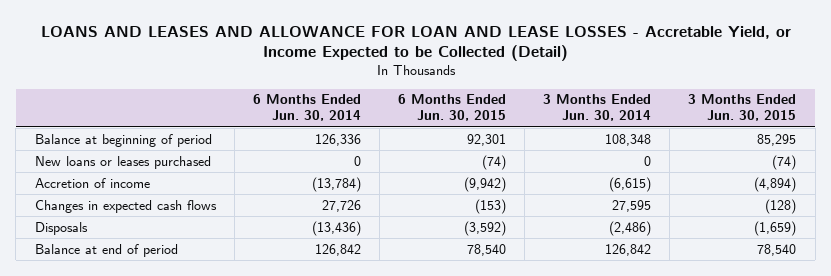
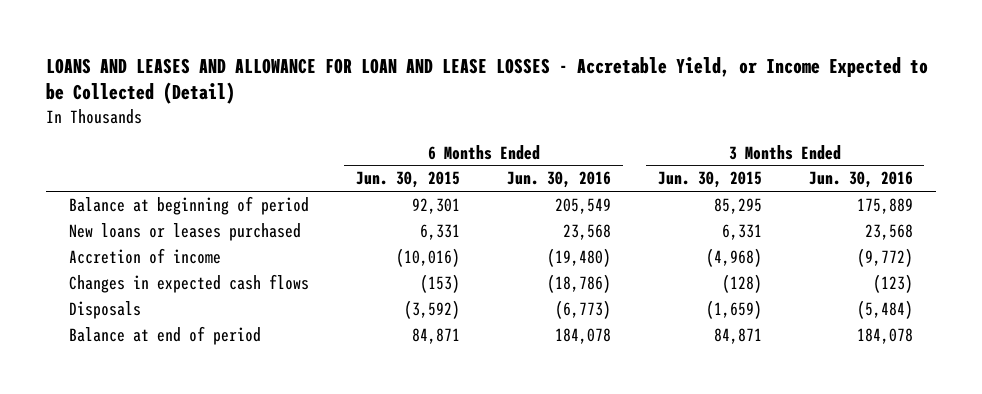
- | 6 Months Ended Jun. 30, 2014 | 6 Months Ended Jun. 30, 2015 | 3 Months Ended Jun. 30, 2014 | 3 Months Ended Jun. 30, 2015
+ | 6 Months Ended Jun. 30, 2015 | 6 Months Ended Jun. 30, 2016 | 3 Months Ended Jun. 30, 2015 | 3 Months Ended Jun. 30, 2016
- New loans or leases purchased | 0 | (74) | 0 | (74)
- Accretion of income | (13,784) | (9,942) | (6,615) | (4,894)
+ New loans or leases purchased | 6,331 | 23,568 | 6,331 | 23,568
+ Accretion of income | (10,016) | (19,480) | (4,968) | (9,772)
- Balance at end of period | 126,842 | 78,540 | 126,842 | 78,540
+ Balance at end of period | 84,871 | 184,078 | 84,871 | 184,078

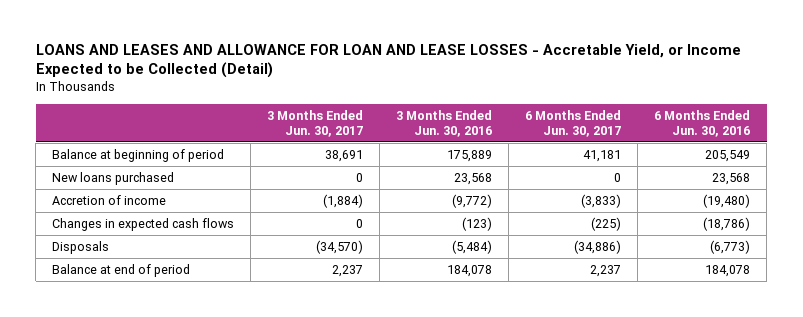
- | 6 Months Ended Jun. 30, 2015 | 6 Months Ended Jun. 30, 2016 | 3 Months Ended Jun. 30, 2015 | 3 Months Ended Jun. 30, 2016
+ | 3 Months Ended Jun. 30, 2017 | 3 Months Ended Jun. 30, 2016 | 6 Months Ended Jun. 30, 2017 | 6 Months Ended Jun. 30, 2016
- New loans or leases purchased | 6,331 | 23,568 | 6,331 | 23,568
+ New loans purchased | 0 | 23,568 | 0 | 23,568

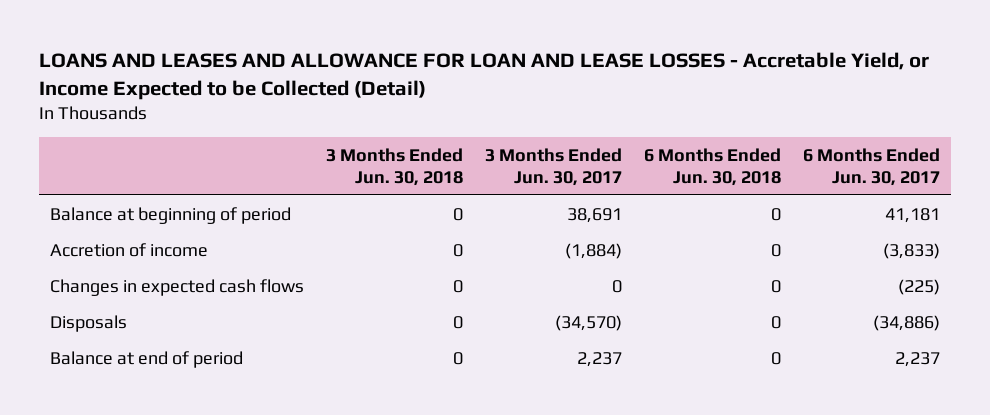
- | 3 Months Ended Jun. 30, 2017 | 3 Months Ended Jun. 30, 2016 | 6 Months Ended Jun. 30, 2017 | 6 Months Ended Jun. 30, 2016
+ | 3 Months Ended Jun. 30, 2018 | 3 Months Ended Jun. 30, 2017 | 6 Months Ended Jun. 30, 2018 | 6 Months Ended Jun. 30, 2017
- New loans purchased | 0 | 23,568 | 0 | 23,568

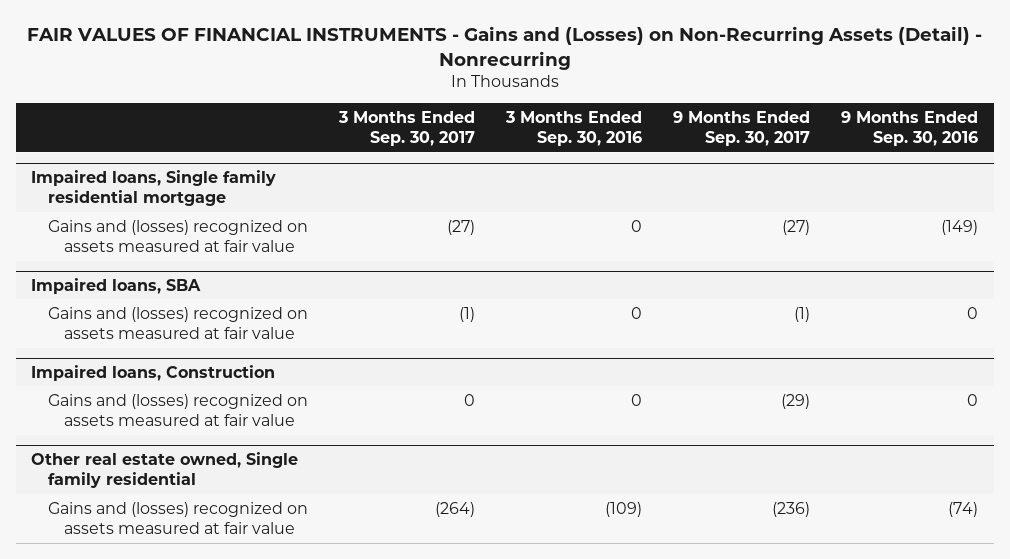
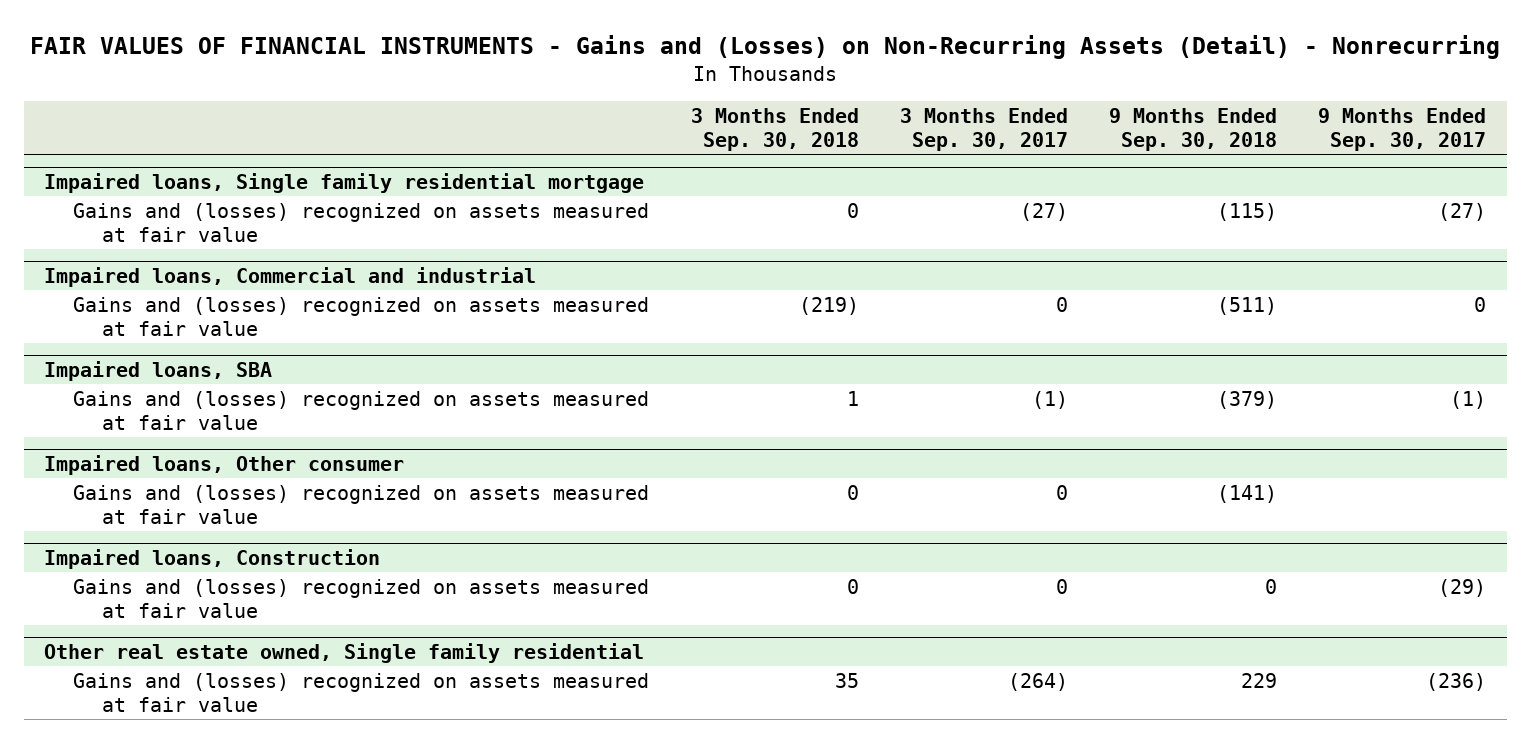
- | 3 Months Ended Sep. 30, 2017 | 3 Months Ended Sep. 30, 2016 | 9 Months Ended Sep. 30, 2017 | 9 Months Ended Sep. 30, 2016
+ | 3 Months Ended Sep. 30, 2018 | 3 Months Ended Sep. 30, 2017 | 9 Months Ended Sep. 30, 2018 | 9 Months Ended Sep. 30, 2017
+ Impaired loans, Commercial and industrial
+ Gains and (losses) recognized on assets measured at fair value | (219) | 0 | (511) | 0
+ Impaired loans, Other consumer
+ Gains and (losses) recognized on assets measured at fair value | 0 | 0 | (141) |

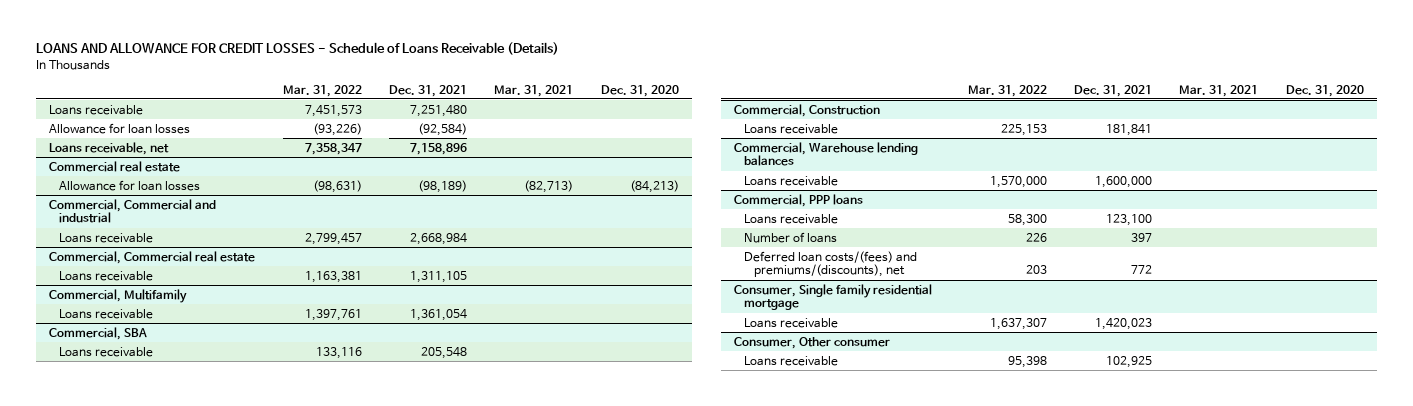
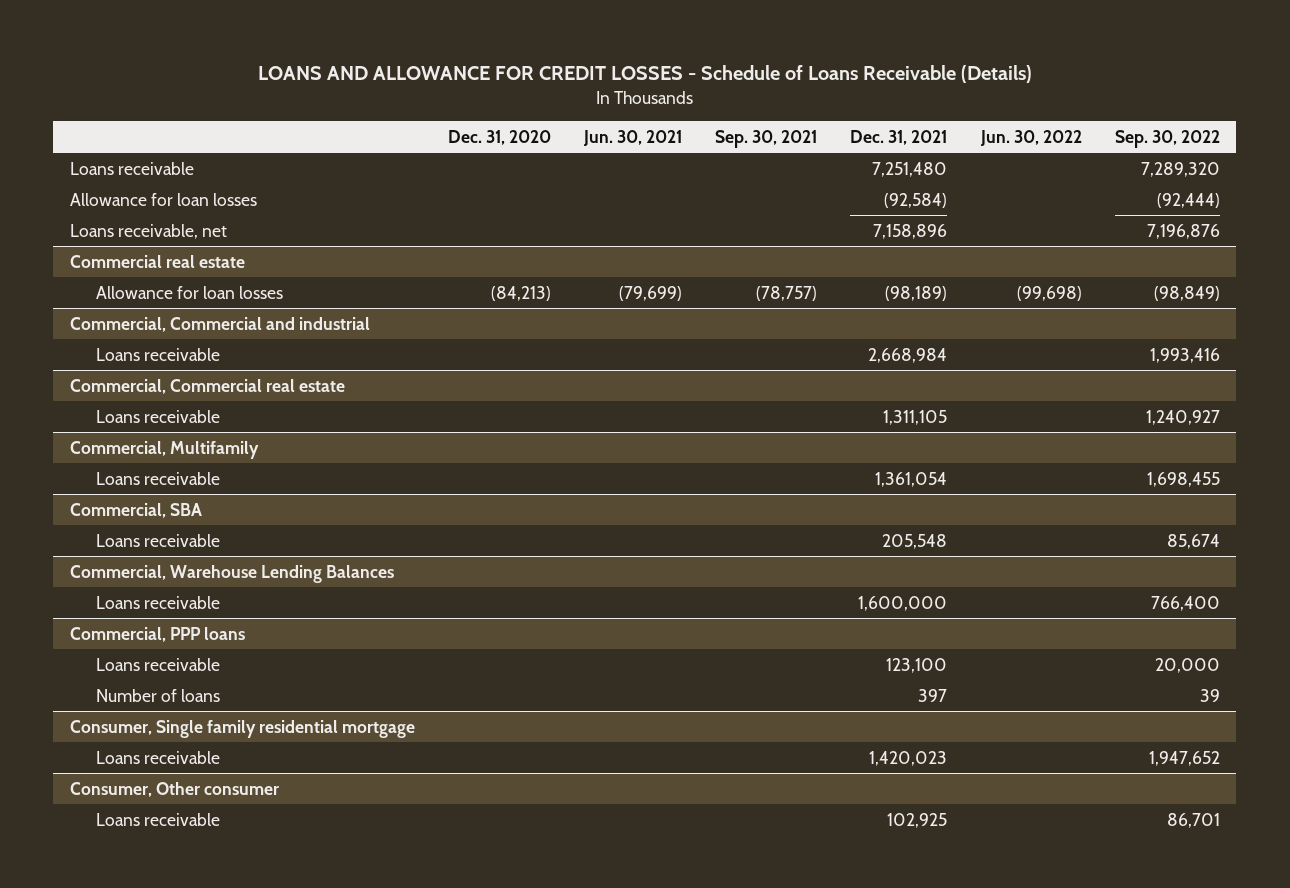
- | Mar. 31, 2022 | Dec. 31, 2021 | Mar. 31, 2021 | Dec. 31, 2020
+ | Dec. 31, 2020 | Jun. 30, 2021 | Sep. 30, 2021 | Dec. 31, 2021 | Jun. 30, 2022 | Sep. 30, 2022
- Commercial, Construction
- Loans receivable | 225,153 | 181,841 | |
- Commercial, Warehouse lending balances
+ Commercial, Warehouse Lending Balances
@ Commercial, PPP loans
- Deferred loan costs/(fees) and premiums/(discounts), net | 203 | 772 | |

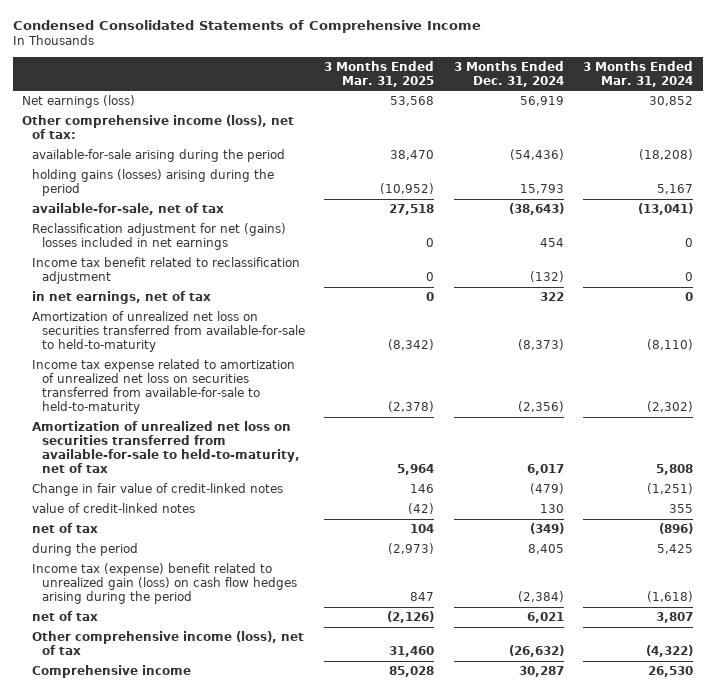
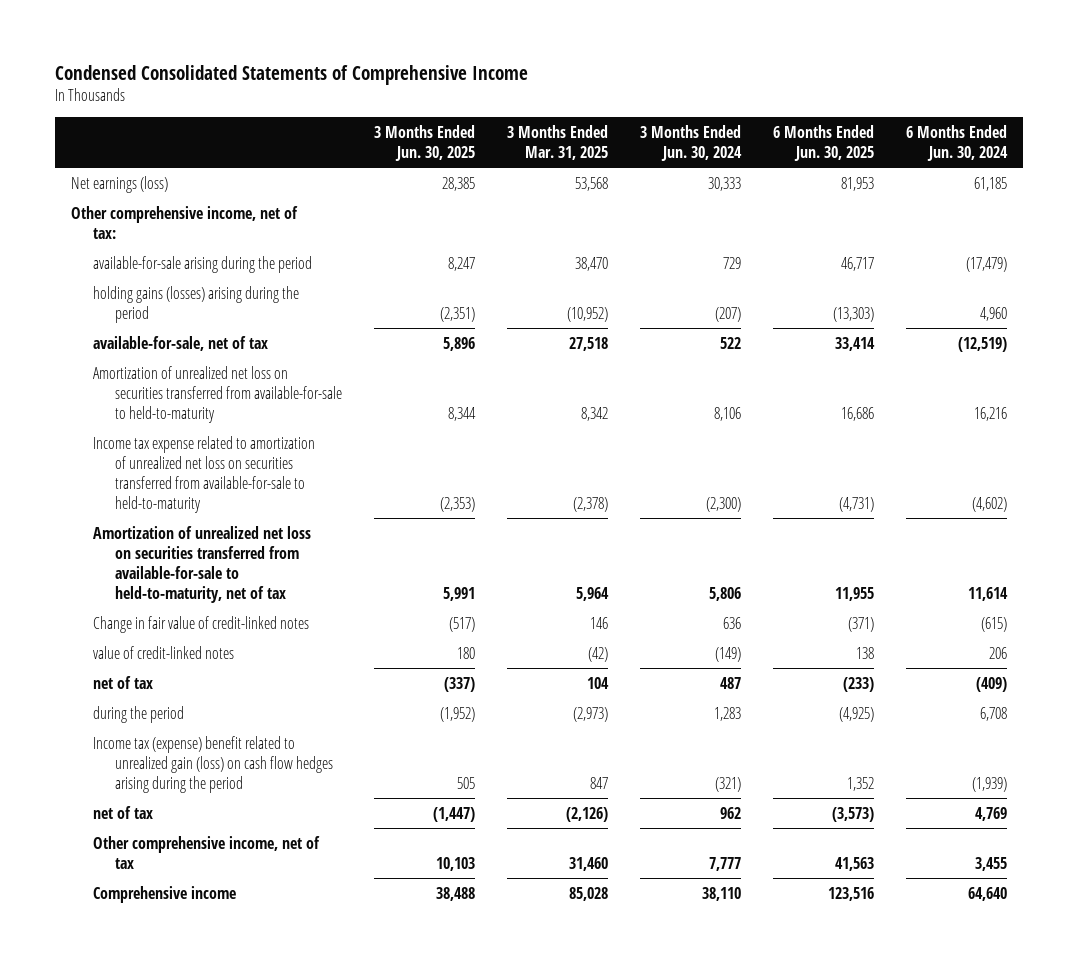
- | 3 Months Ended Mar. 31, 2025 | 3 Months Ended Dec. 31, 2024 | 3 Months Ended Mar. 31, 2024
+ | 3 Months Ended Jun. 30, 2025 | 3 Months Ended Mar. 31, 2025 | 3 Months Ended Jun. 30, 2024 | 6 Months Ended Jun. 30, 2025 | 6 Months Ended Jun. 30, 2024
- Other comprehensive income (loss), net of tax:
+ Other comprehensive income, net of tax:
- Reclassification adjustment for net (gains) losses included in net earnings | 0 | 454 | 0
- Income tax benefit related to reclassification adjustment | 0 | (132) | 0
- in net earnings, net of tax | 0 | 322 | 0
- Amortization of unrealized net loss on securities transferred from available-for-sale to held-to-maturity | (8,342) | (8,373) | (8,110)
+ Amortization of unrealized net loss on securities transferred from available-for-sale to held-to-maturity | 8,344 | 8,342 | 8,106 | 16,686 | 16,216
- Other comprehensive income (loss), net of tax | 31,460 | (26,632) | (4,322)
+ Other comprehensive income, net of tax | 10,103 | 31,460 | 7,777 | 41,563 | 3,455

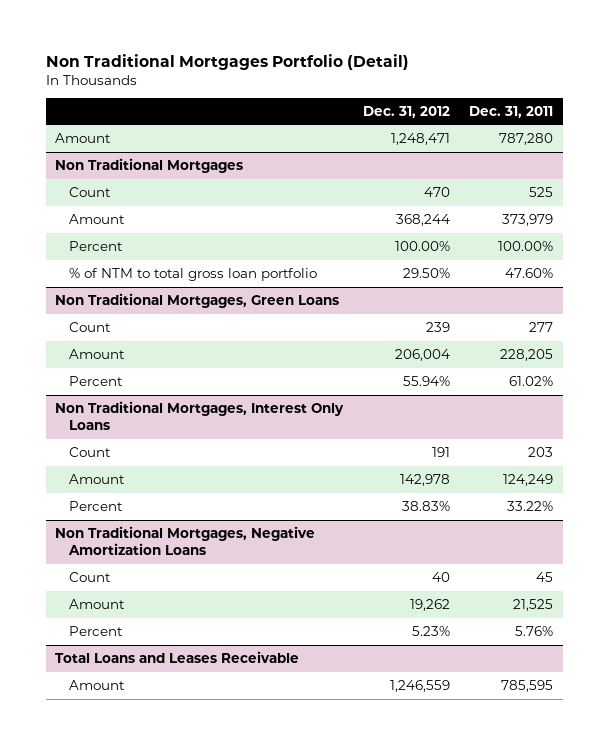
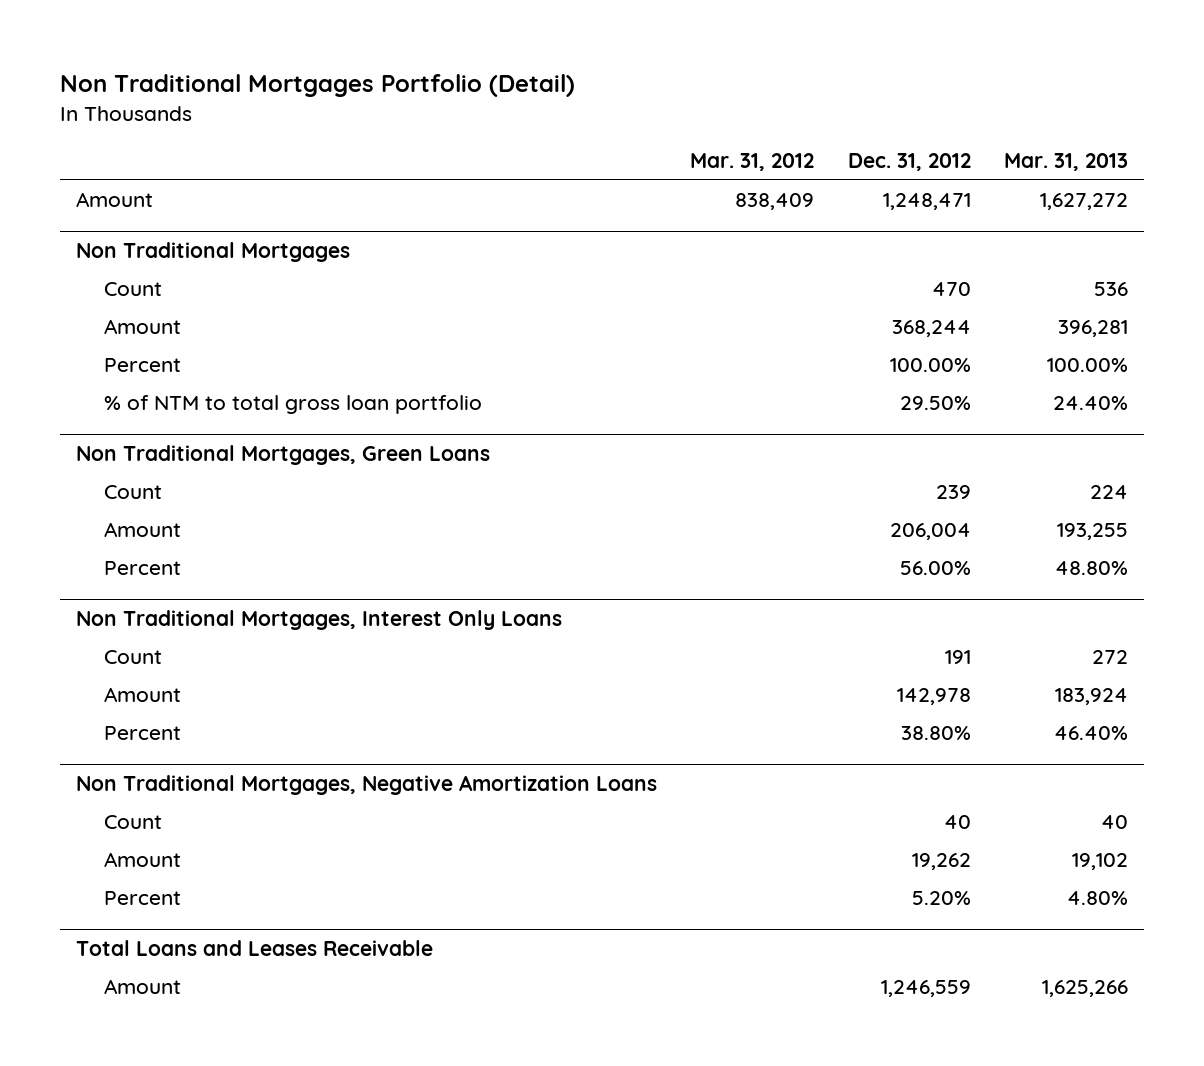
- | Dec. 31, 2012 | Dec. 31, 2011
+ | Mar. 31, 2012 | Dec. 31, 2012 | Mar. 31, 2013
@ Non Traditional Mortgages, Green Loans
- Percent | 55.94% | 61.02%
+ Percent | | 56.00% | 48.80%
@ Non Traditional Mortgages, Interest Only Loans
- Percent | 38.83% | 33.22%
+ Percent | | 38.80% | 46.40%
@ Non Traditional Mortgages, Negative Amortization Loans
- Percent | 5.23% | 5.76%
+ Percent | | 5.20% | 4.80%

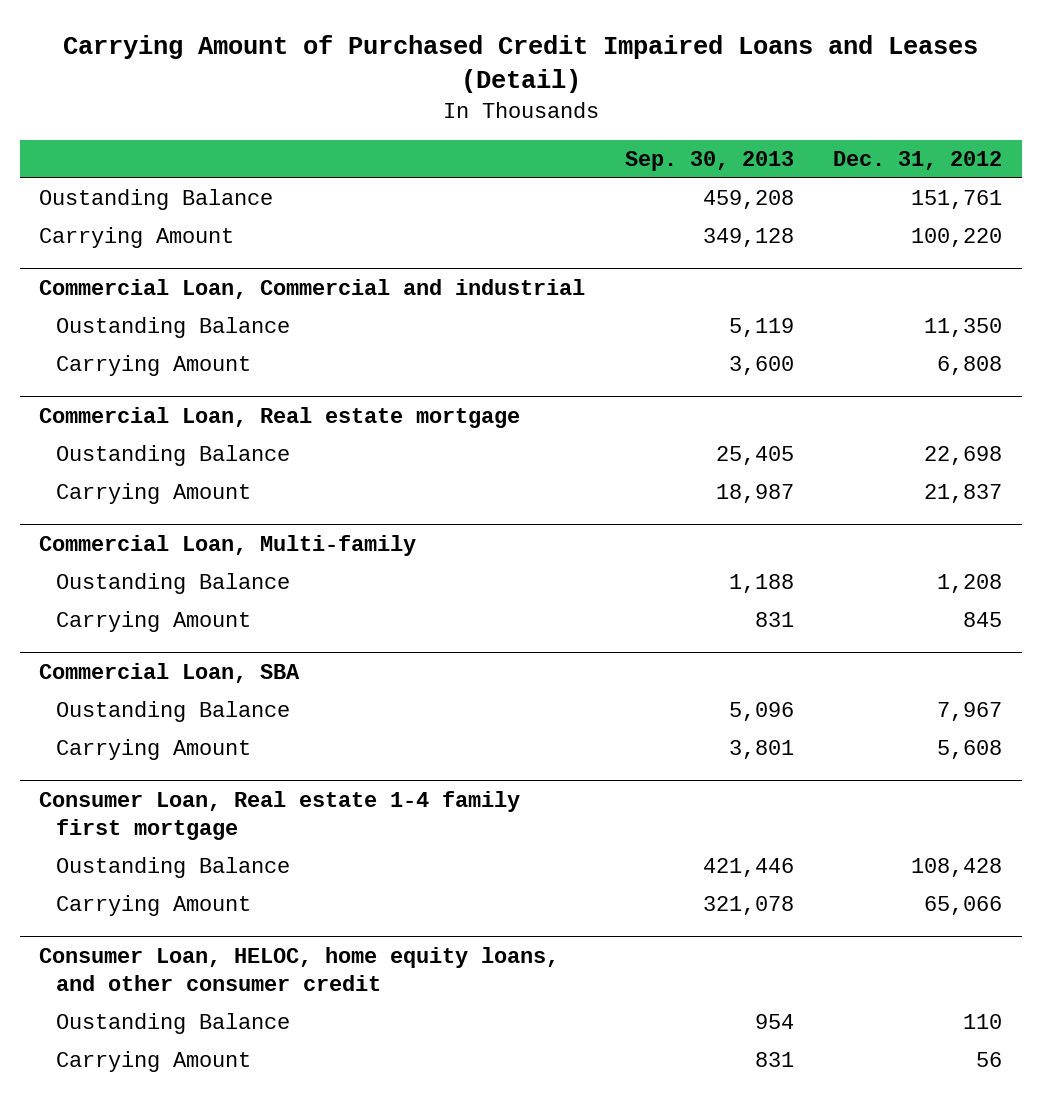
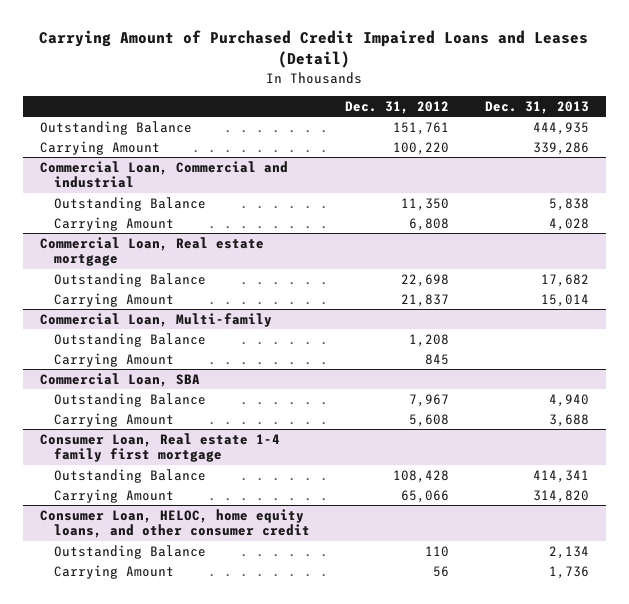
- | Sep. 30, 2013 | Dec. 31, 2012
+ | Dec. 31, 2012 | Dec. 31, 2013
- Oustanding Balance | 459,208 | 151,761
+ Outstanding Balance | 151,761 | 444,935
@ Commercial Loan, Commercial and industrial
- Oustanding Balance | 5,119 | 11,350
+ Outstanding Balance | 11,350 | 5,838
@ Commercial Loan, Real estate mortgage
- Oustanding Balance | 25,405 | 22,698
+ Outstanding Balance | 22,698 | 17,682
@ Commercial Loan, Multi-family
- Oustanding Balance | 1,188 | 1,208
+ Outstanding Balance | 1,208 |
@ Commercial Loan, SBA
- Oustanding Balance | 5,096 | 7,967
+ Outstanding Balance | 7,967 | 4,940
@ Consumer Loan, Real estate 1-4 family first mortgage
- Oustanding Balance | 421,446 | 108,428
+ Outstanding Balance | 108,428 | 414,341
@ Consumer Loan, HELOC, home equity loans, and other consumer credit
- Oustanding Balance | 954 | 110
+ Outstanding Balance | 110 | 2,134

